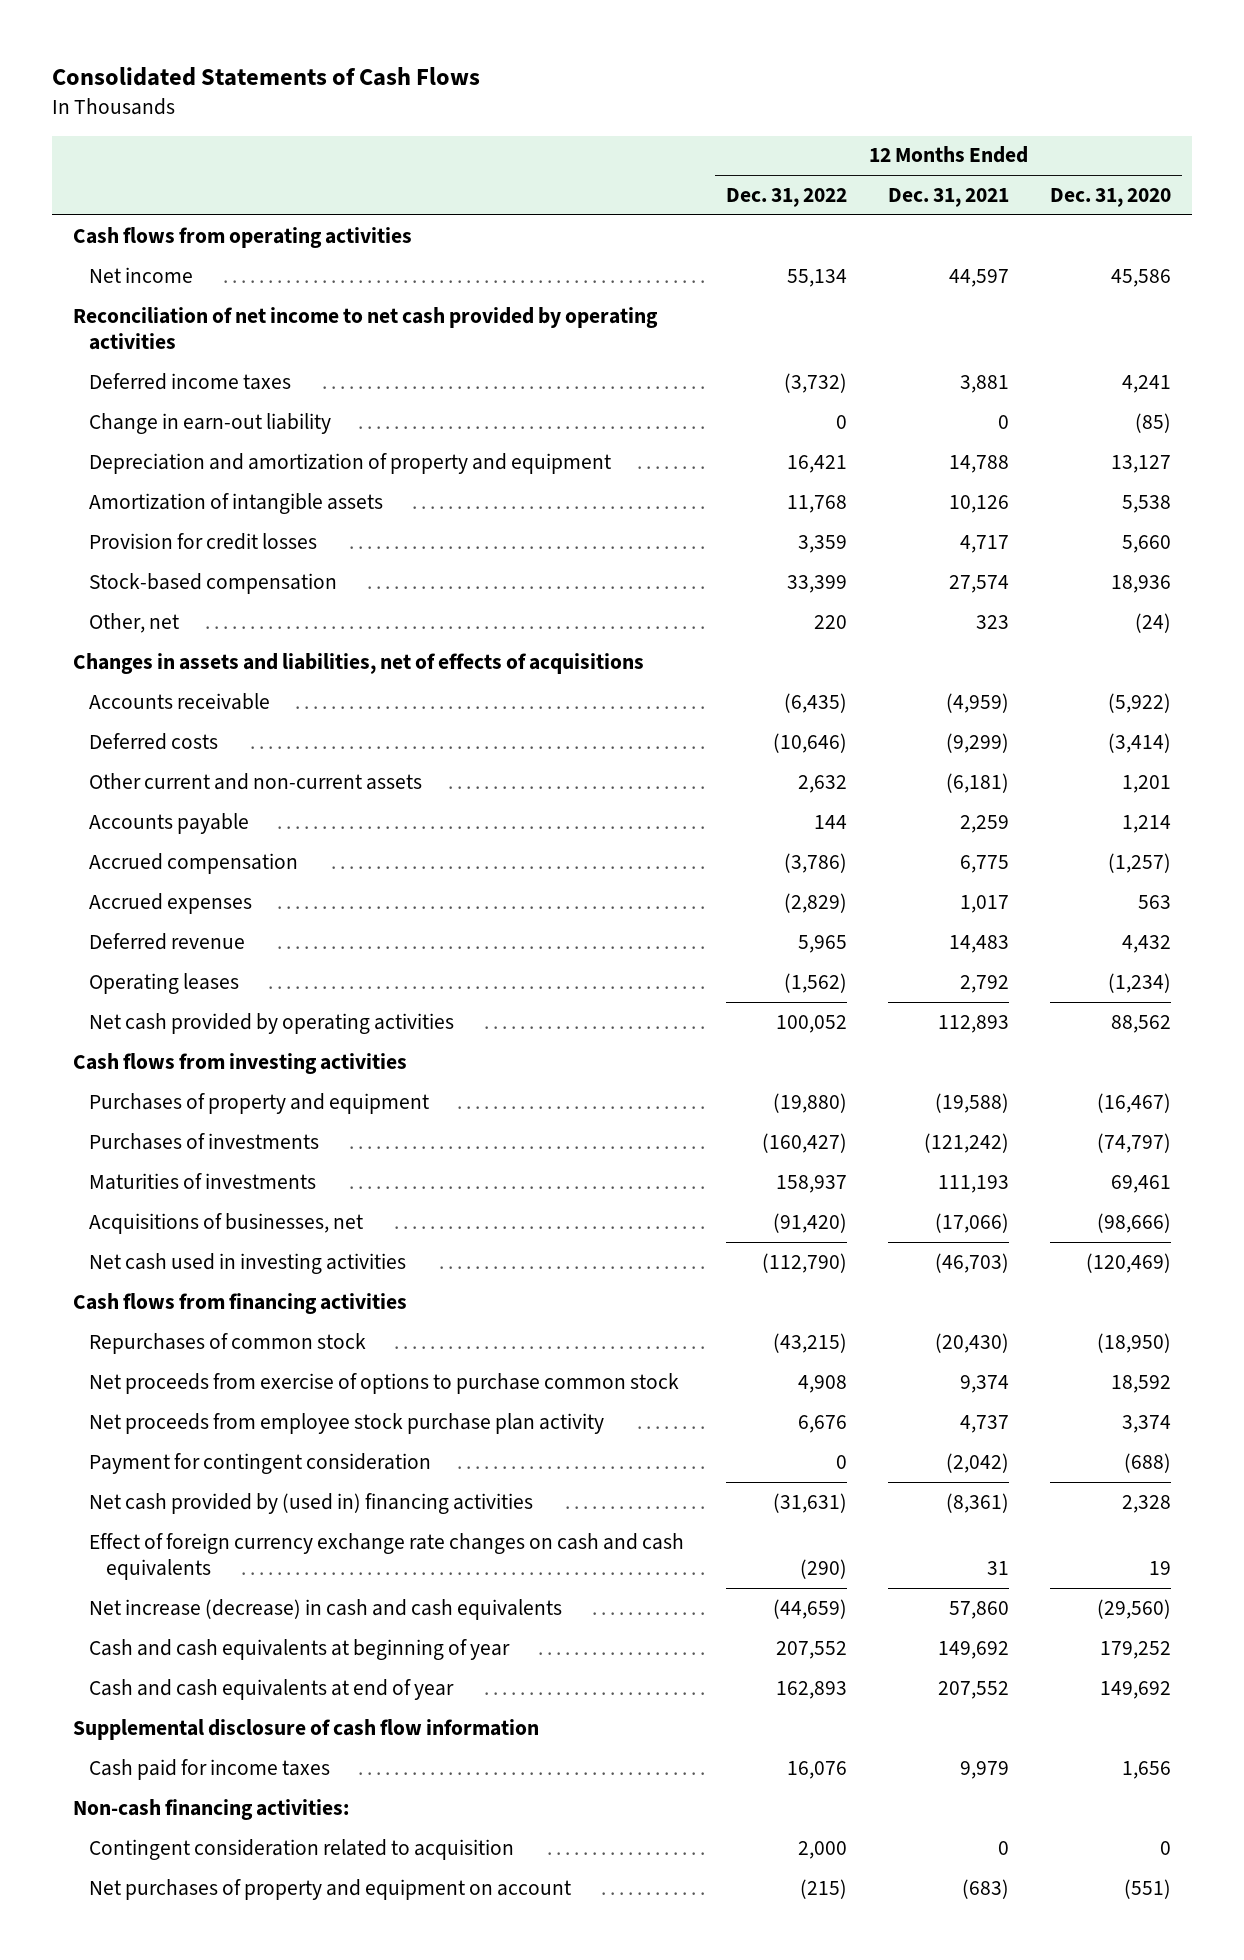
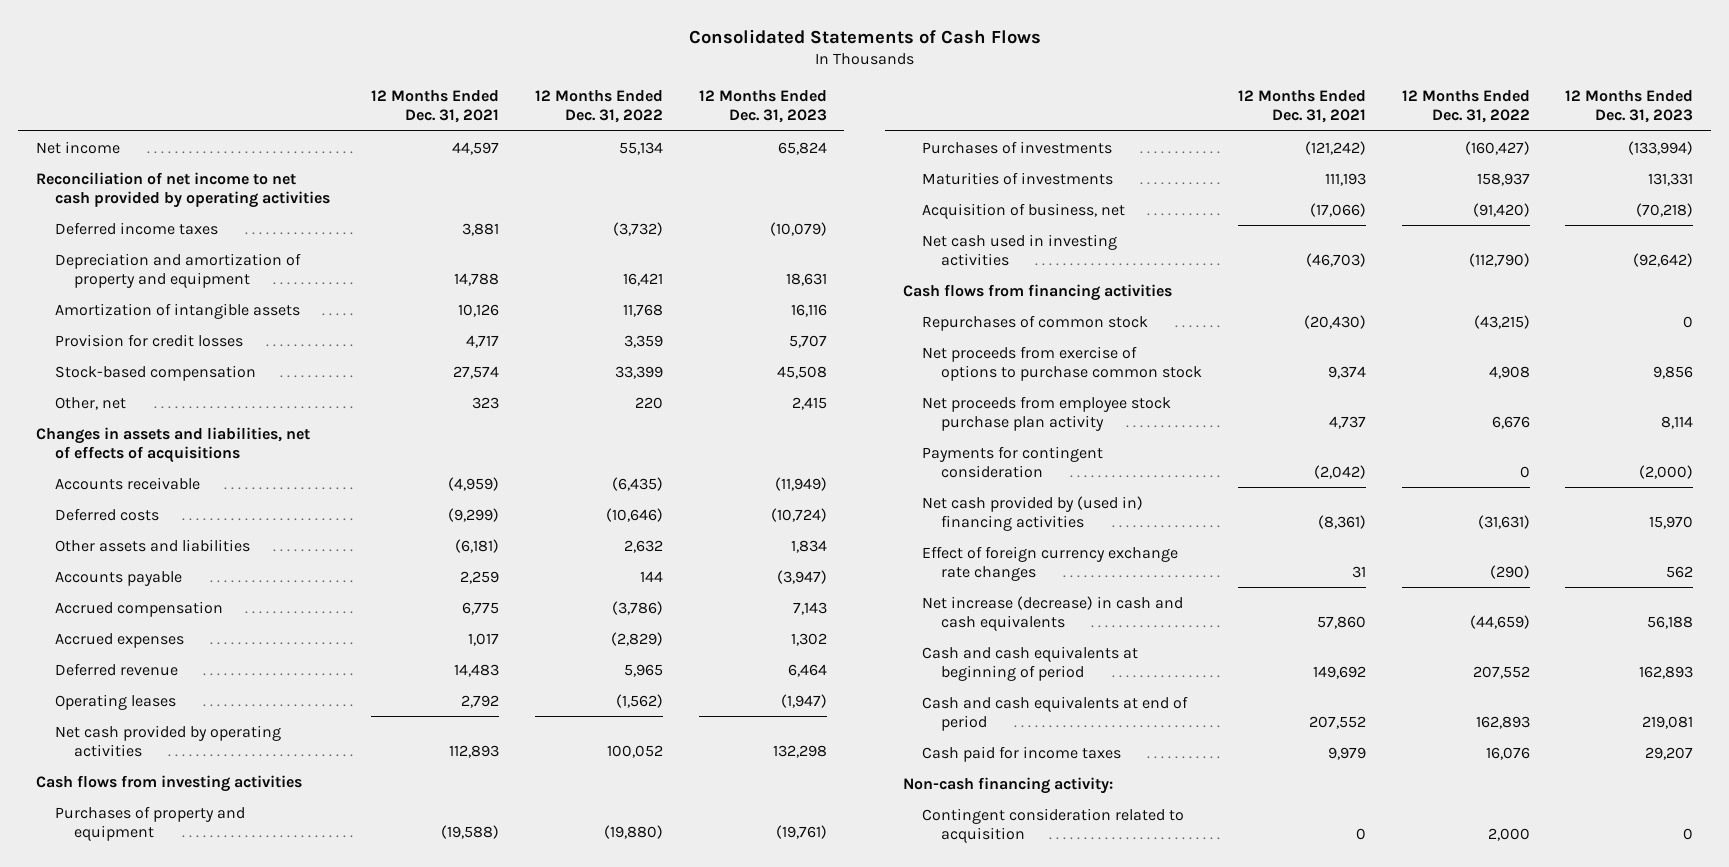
- | 12 Months Ended Dec. 31, 2022 | 12 Months Ended Dec. 31, 2021 | 12 Months Ended Dec. 31, 2020
+ | 12 Months Ended Dec. 31, 2021 | 12 Months Ended Dec. 31, 2022 | 12 Months Ended Dec. 31, 2023
- Cash flows from operating activities
- Change in earn-out liability | 0 | 0 | (85)
- Other current and non-current assets | 2,632 | (6,181) | 1,201
+ Other assets and liabilities | (6,181) | 2,632 | 1,834
- Acquisitions of businesses, net | (91,420) | (17,066) | (98,666)
+ Acquisition of business, net | (17,066) | (91,420) | (70,218)
- Payment for contingent consideration | 0 | (2,042) | (688)
+ Payments for contingent consideration | (2,042) | 0 | (2,000)
- Effect of foreign currency exchange rate changes on cash and cash equivalents | (290) | 31 | 19
+ Effect of foreign currency exchange rate changes | 31 | (290) | 562
- Cash and cash equivalents at beginning of year | 207,552 | 149,692 | 179,252
- Cash and cash equivalents at end of year | 162,893 | 207,552 | 149,692
- Supplemental disclosure of cash flow information
+ Cash and cash equivalents at beginning of period | 149,692 | 207,552 | 162,893
+ Cash and cash equivalents at end of period | 207,552 | 162,893 | 219,081
- Non-cash financing activities:
+ Non-cash financing activity:
- Net purchases of property and equipment on account | (215) | (683) | (551)

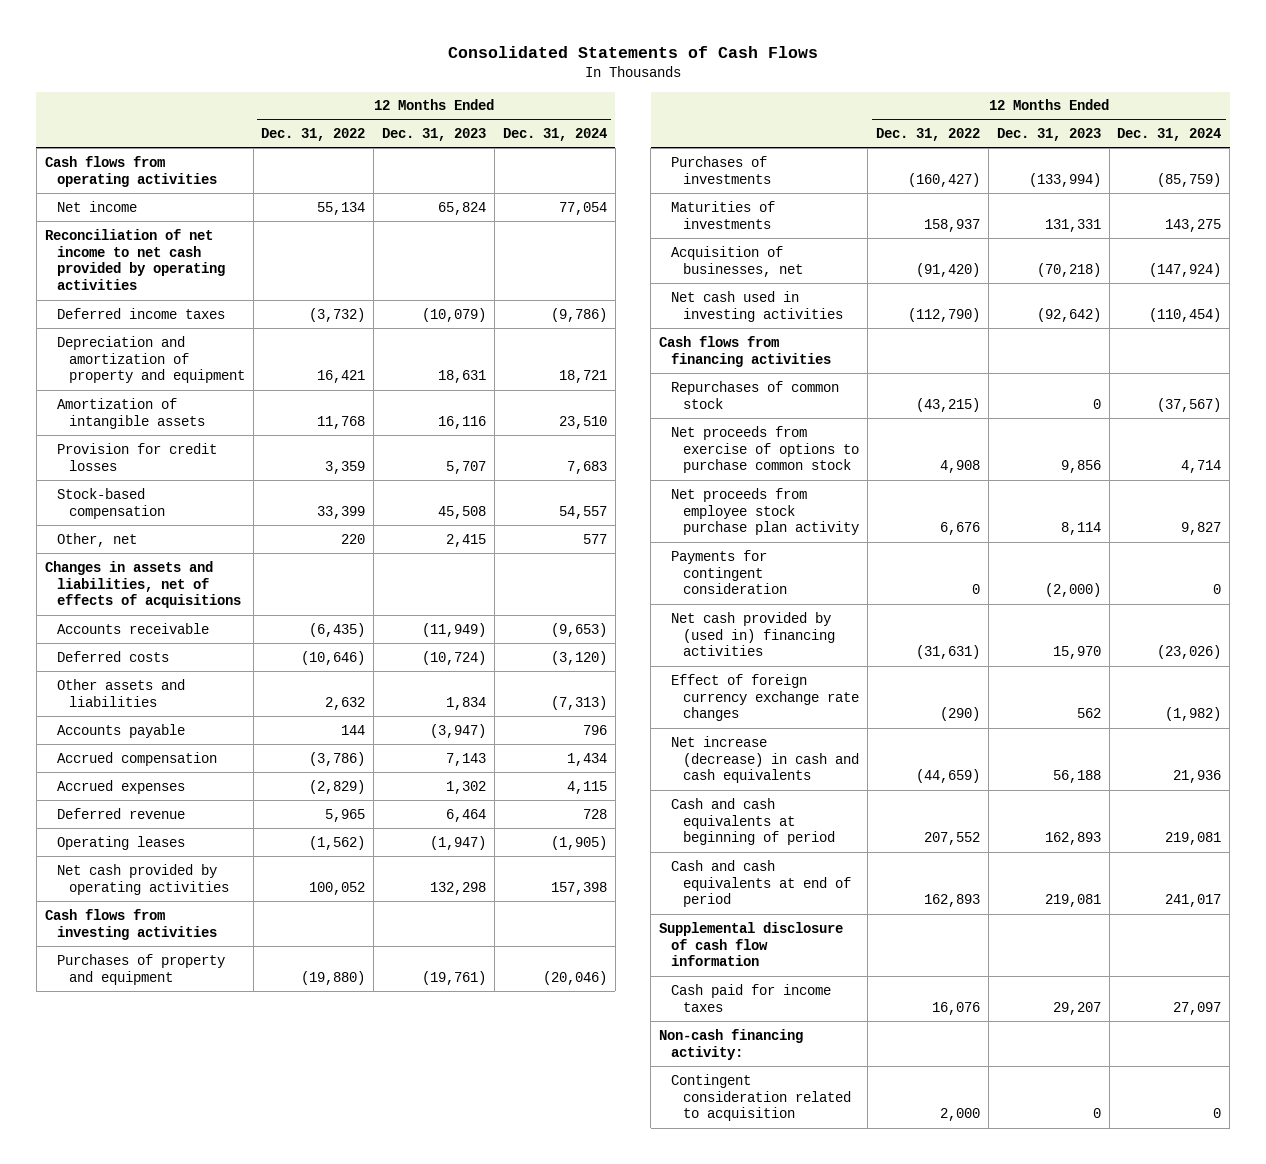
- | 12 Months Ended Dec. 31, 2021 | 12 Months Ended Dec. 31, 2022 | 12 Months Ended Dec. 31, 2023
+ | 12 Months Ended Dec. 31, 2022 | 12 Months Ended Dec. 31, 2023 | 12 Months Ended Dec. 31, 2024
+ Cash flows from operating activities
- Acquisition of business, net | (17,066) | (91,420) | (70,218)
+ Acquisition of businesses, net | (91,420) | (70,218) | (147,924)
+ Supplemental disclosure of cash flow information

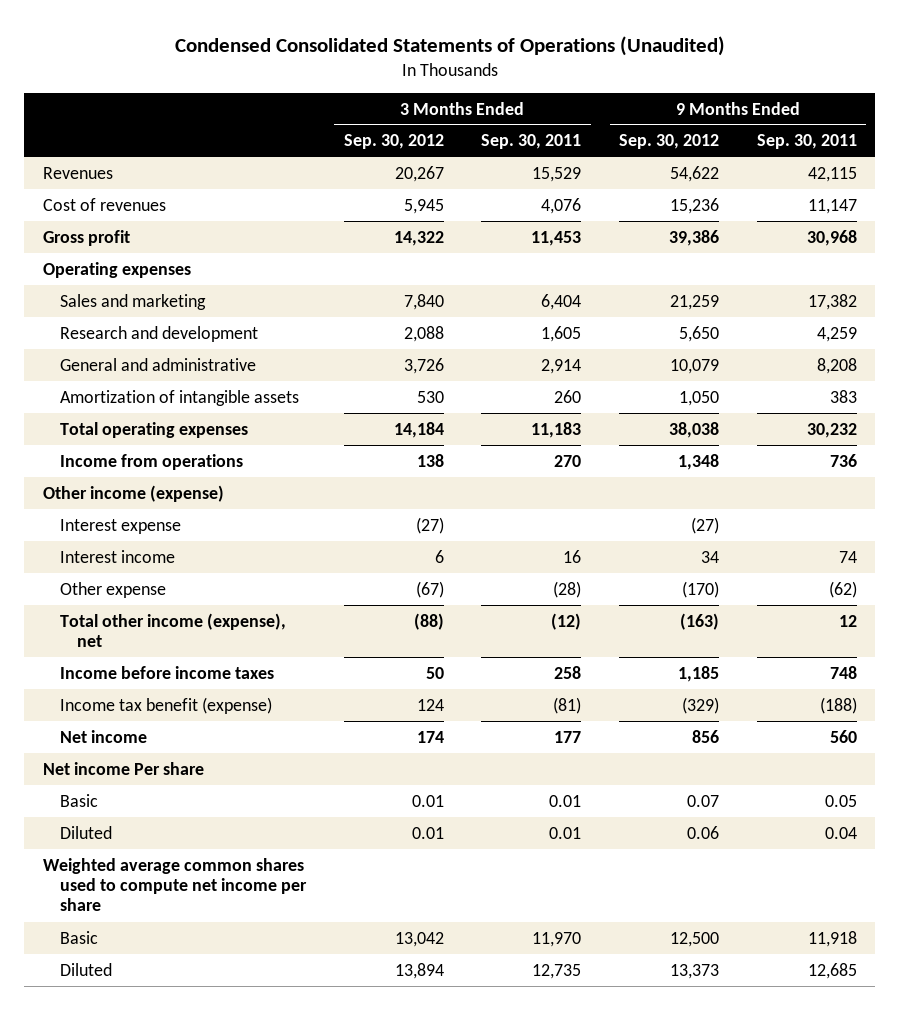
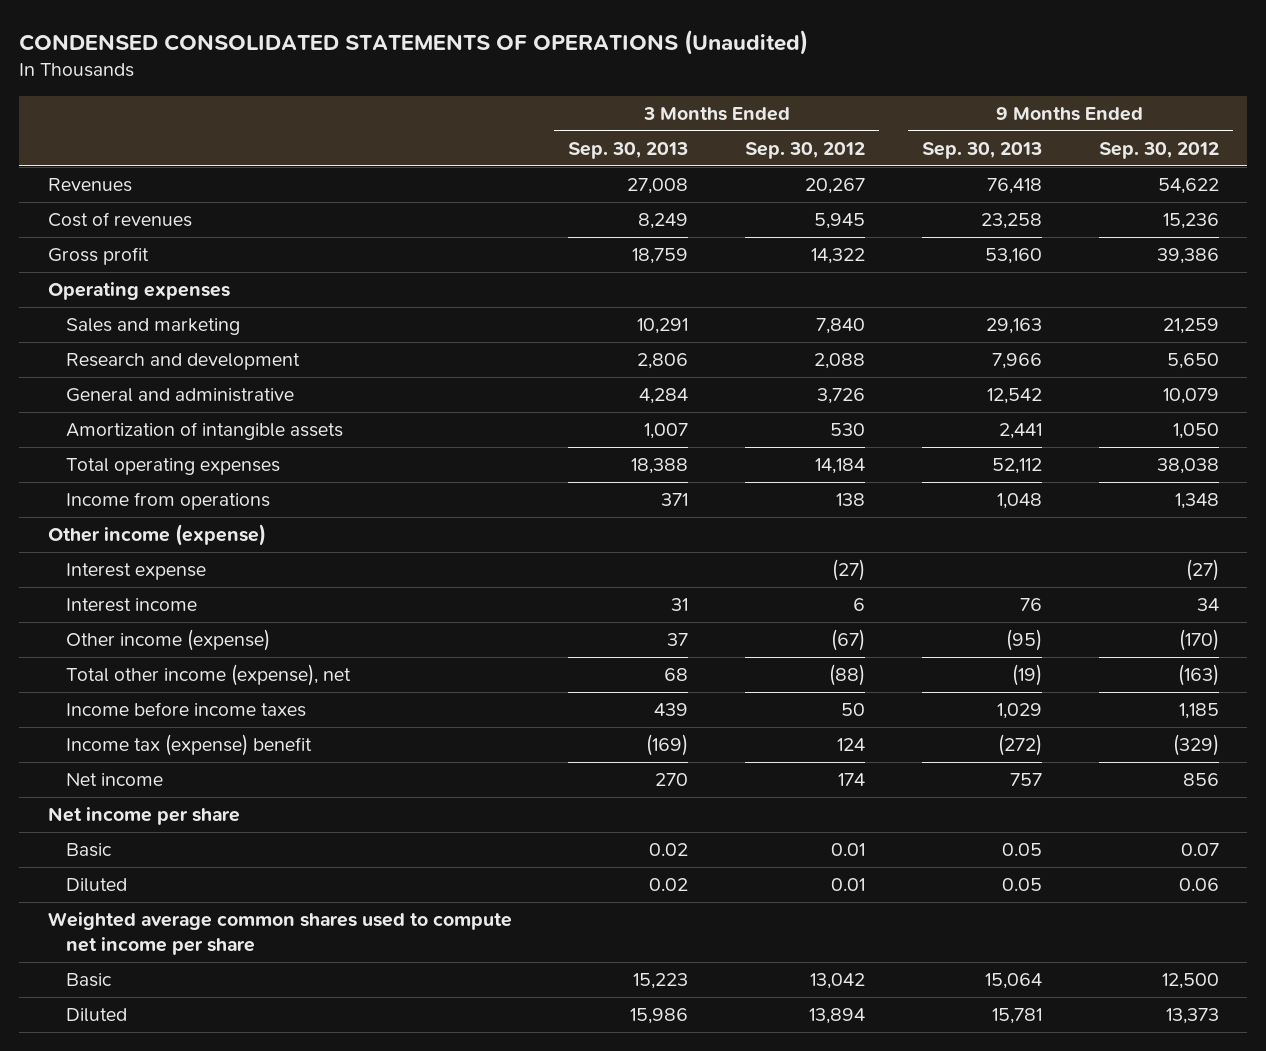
- Condensed Consolidated Statements of Operations (Unaudited)
+ CONDENSED CONSOLIDATED STATEMENTS OF OPERATIONS (Unaudited)
- | 3 Months Ended Sep. 30, 2012 | 3 Months Ended Sep. 30, 2011 | 9 Months Ended Sep. 30, 2012 | 9 Months Ended Sep. 30, 2011
+ | 3 Months Ended Sep. 30, 2013 | 3 Months Ended Sep. 30, 2012 | 9 Months Ended Sep. 30, 2013 | 9 Months Ended Sep. 30, 2012
- Other expense | (67) | (28) | (170) | (62)
+ Other income (expense) | 37 | (67) | (95) | (170)
- Income tax benefit (expense) | 124 | (81) | (329) | (188)
+ Income tax (expense) benefit | (169) | 124 | (272) | (329)
- Net income Per share
+ Net income per share

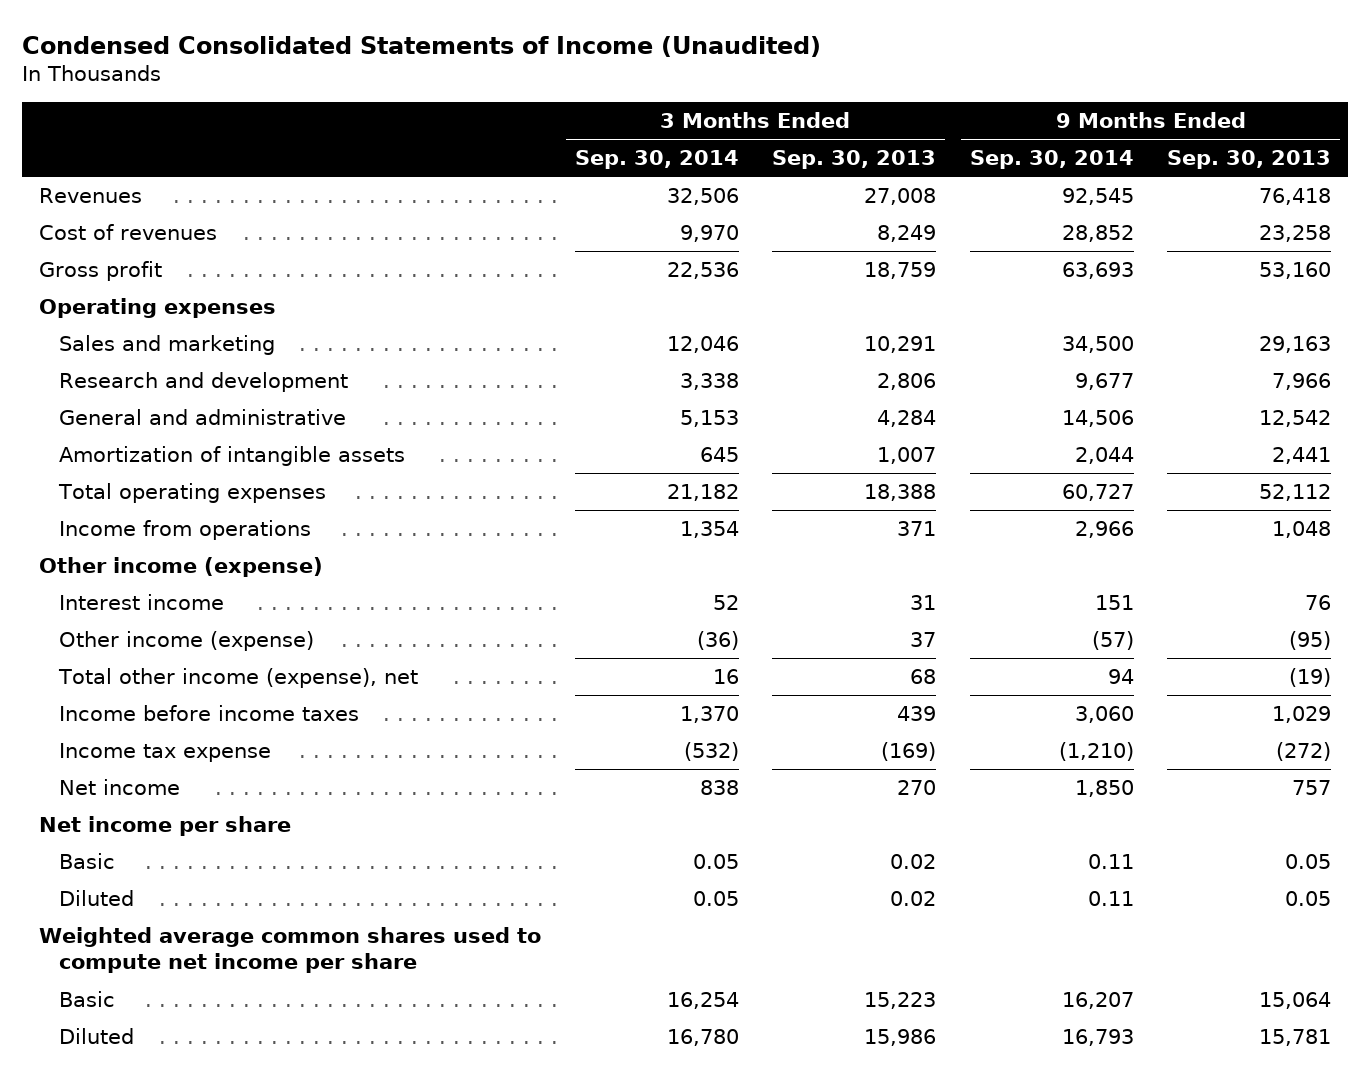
- CONDENSED CONSOLIDATED STATEMENTS OF OPERATIONS (Unaudited)
+ Condensed Consolidated Statements of Income (Unaudited)
- | 3 Months Ended Sep. 30, 2013 | 3 Months Ended Sep. 30, 2012 | 9 Months Ended Sep. 30, 2013 | 9 Months Ended Sep. 30, 2012
+ | 3 Months Ended Sep. 30, 2014 | 3 Months Ended Sep. 30, 2013 | 9 Months Ended Sep. 30, 2014 | 9 Months Ended Sep. 30, 2013
- Interest expense | | (27) | | (27)
- Income tax (expense) benefit | (169) | 124 | (272) | (329)
+ Income tax expense | (532) | (169) | (1,210) | (272)

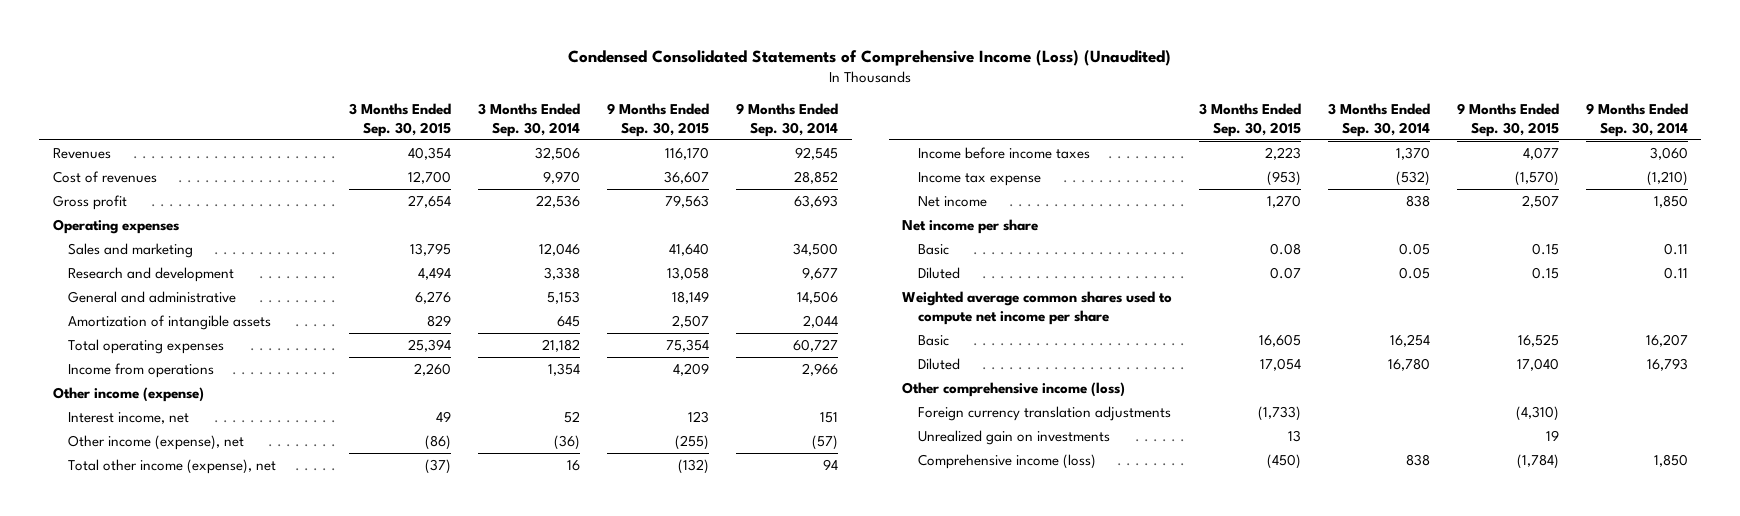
- Condensed Consolidated Statements of Income (Unaudited)
+ Condensed Consolidated Statements of Comprehensive Income (Loss) (Unaudited)
- | 3 Months Ended Sep. 30, 2014 | 3 Months Ended Sep. 30, 2013 | 9 Months Ended Sep. 30, 2014 | 9 Months Ended Sep. 30, 2013
+ | 3 Months Ended Sep. 30, 2015 | 3 Months Ended Sep. 30, 2014 | 9 Months Ended Sep. 30, 2015 | 9 Months Ended Sep. 30, 2014
- Interest income | 52 | 31 | 151 | 76
- Other income (expense) | (36) | 37 | (57) | (95)
+ Interest income, net | 49 | 52 | 123 | 151
+ Other income (expense), net | (86) | (36) | (255) | (57)
+ Other comprehensive income (loss)
+ Foreign currency translation adjustments | (1,733) | | (4,310) |
+ Unrealized gain on investments | 13 | | 19 |
+ Comprehensive income (loss) | (450) | 838 | (1,784) | 1,850

